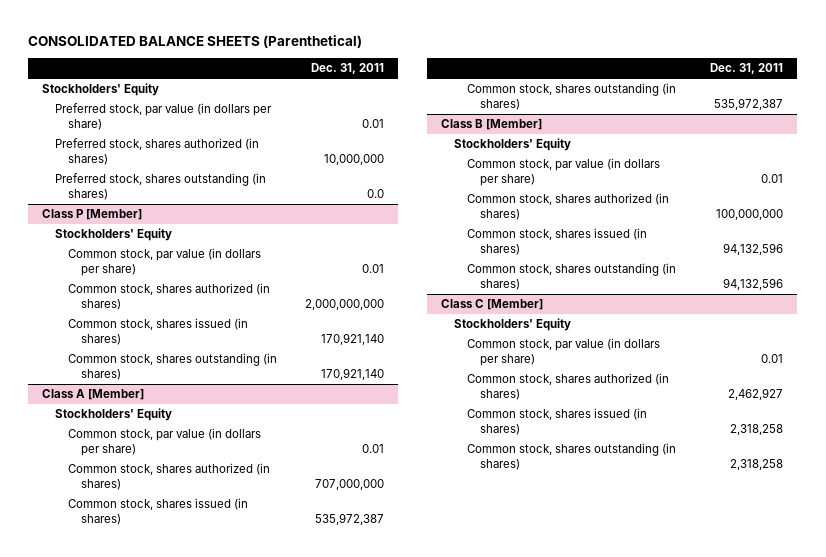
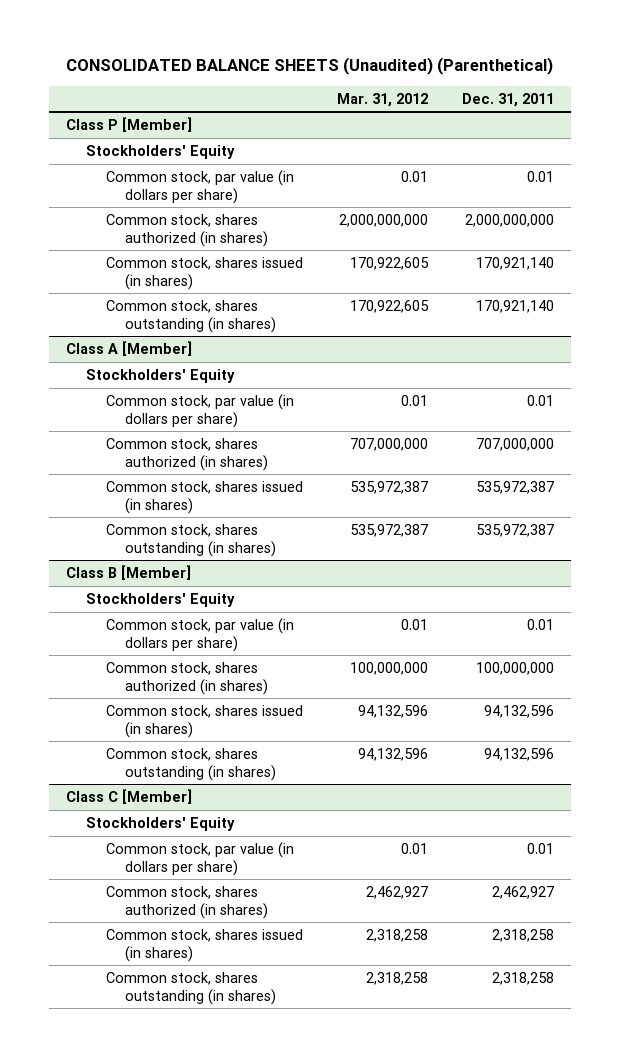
- CONSOLIDATED BALANCE SHEETS (Parenthetical)
+ CONSOLIDATED BALANCE SHEETS (Unaudited) (Parenthetical)
- | Dec. 31, 2011
+ | Mar. 31, 2012 | Dec. 31, 2011
- Stockholders' Equity
- Preferred stock, par value (in dollars per share) | 0.01
- Preferred stock, shares authorized (in shares) | 10,000,000
- Preferred stock, shares outstanding (in shares) | 0.0

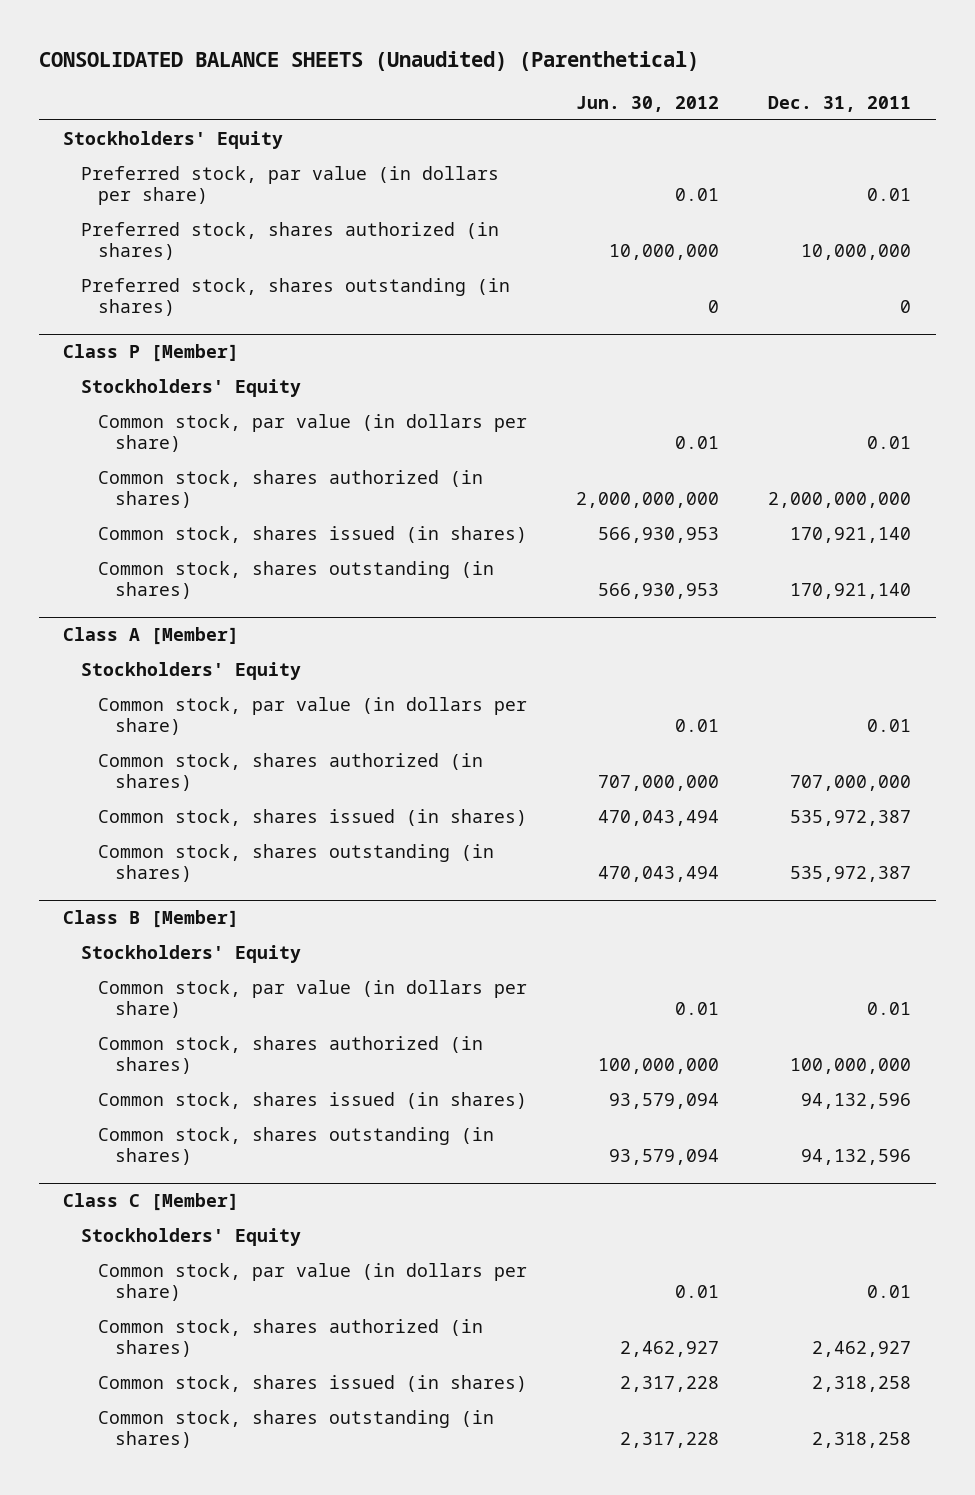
- | Mar. 31, 2012 | Dec. 31, 2011
+ | Jun. 30, 2012 | Dec. 31, 2011
+ Stockholders' Equity
+ Preferred stock, par value (in dollars per share) | 0.01 | 0.01
+ Preferred stock, shares authorized (in shares) | 10,000,000 | 10,000,000
+ Preferred stock, shares outstanding (in shares) | 0 | 0

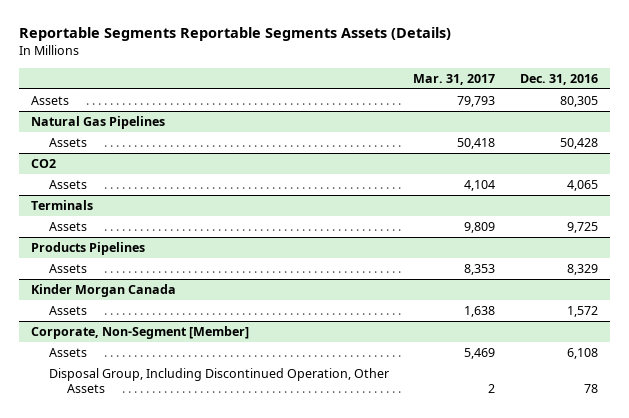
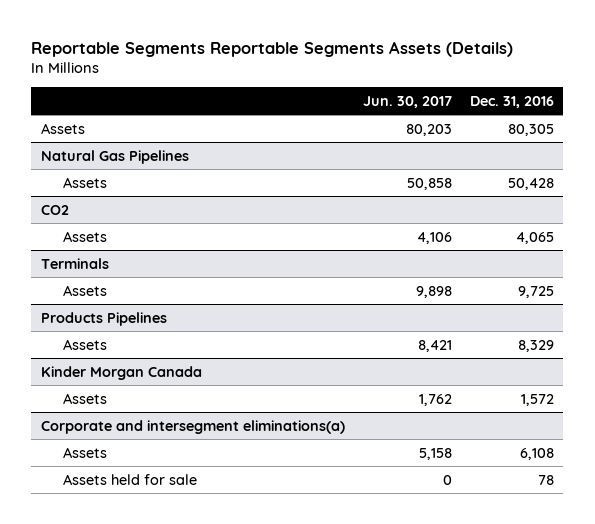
- | Mar. 31, 2017 | Dec. 31, 2016
+ | Jun. 30, 2017 | Dec. 31, 2016
- Corporate, Non-Segment [Member]
+ Corporate and intersegment eliminations(a)
- Disposal Group, Including Discontinued Operation, Other Assets | 2 | 78
+ Assets held for sale | 0 | 78

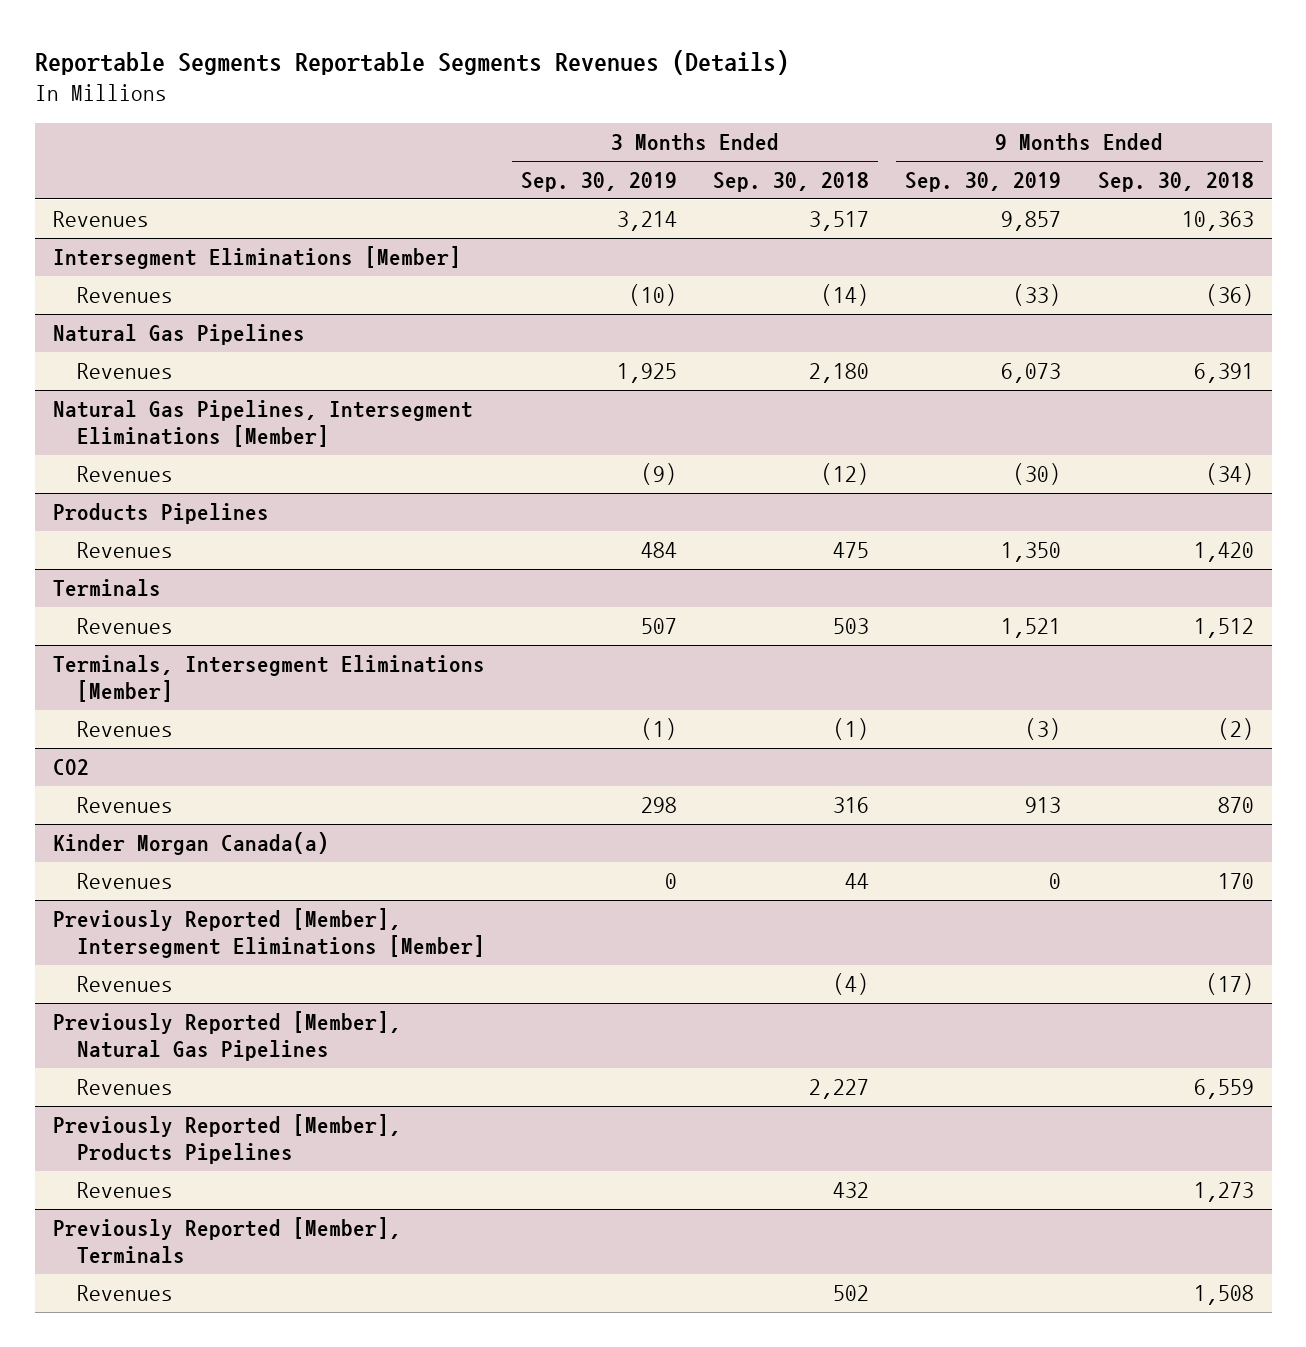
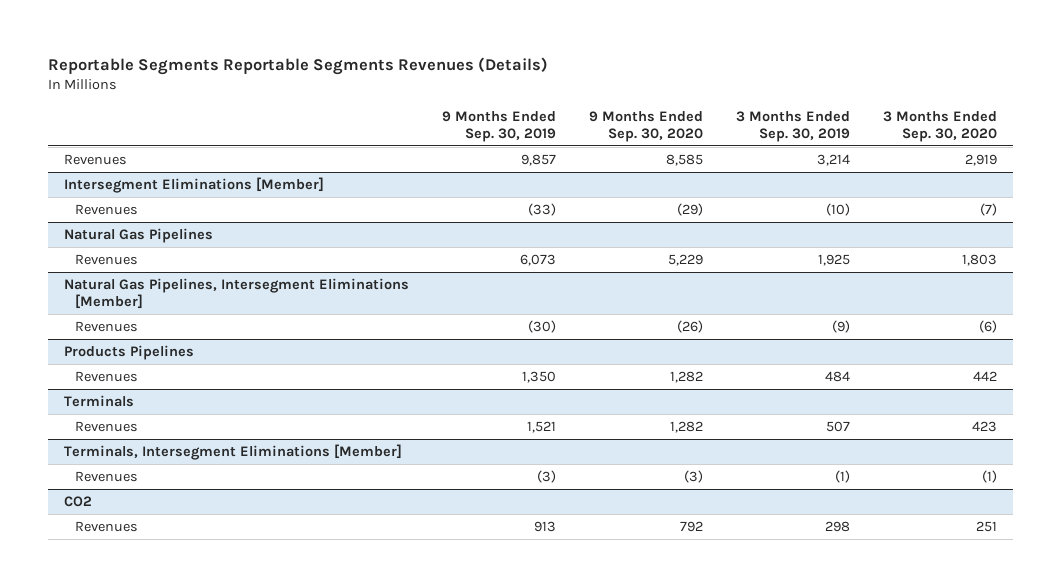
- | 3 Months Ended Sep. 30, 2019 | 3 Months Ended Sep. 30, 2018 | 9 Months Ended Sep. 30, 2019 | 9 Months Ended Sep. 30, 2018
+ | 9 Months Ended Sep. 30, 2019 | 9 Months Ended Sep. 30, 2020 | 3 Months Ended Sep. 30, 2019 | 3 Months Ended Sep. 30, 2020
- Kinder Morgan Canada(a)
- Revenues | 0 | 44 | 0 | 170
- Previously Reported [Member], Intersegment Eliminations [Member]
- Revenues | | (4) | | (17)
- Previously Reported [Member], Natural Gas Pipelines
- Revenues | | 2,227 | | 6,559
- Previously Reported [Member], Products Pipelines
- Revenues | | 432 | | 1,273
- Previously Reported [Member], Terminals
- Revenues | | 502 | | 1,508

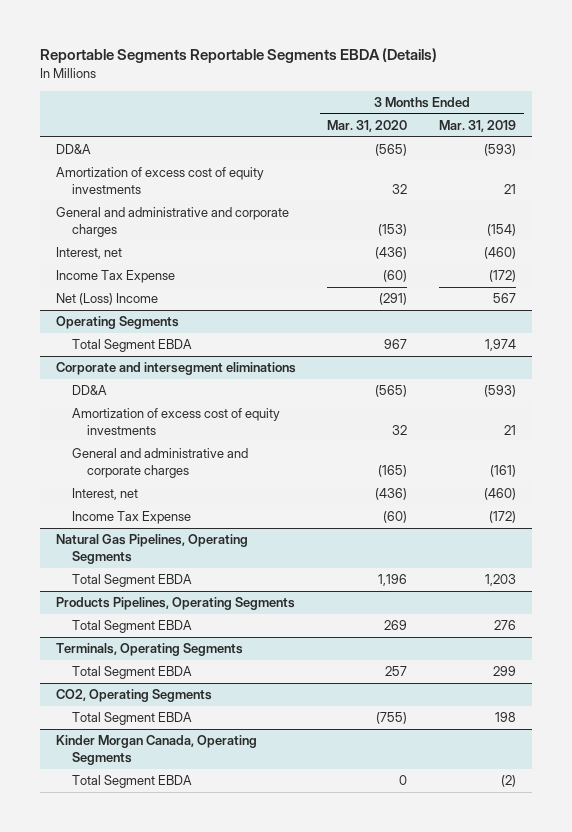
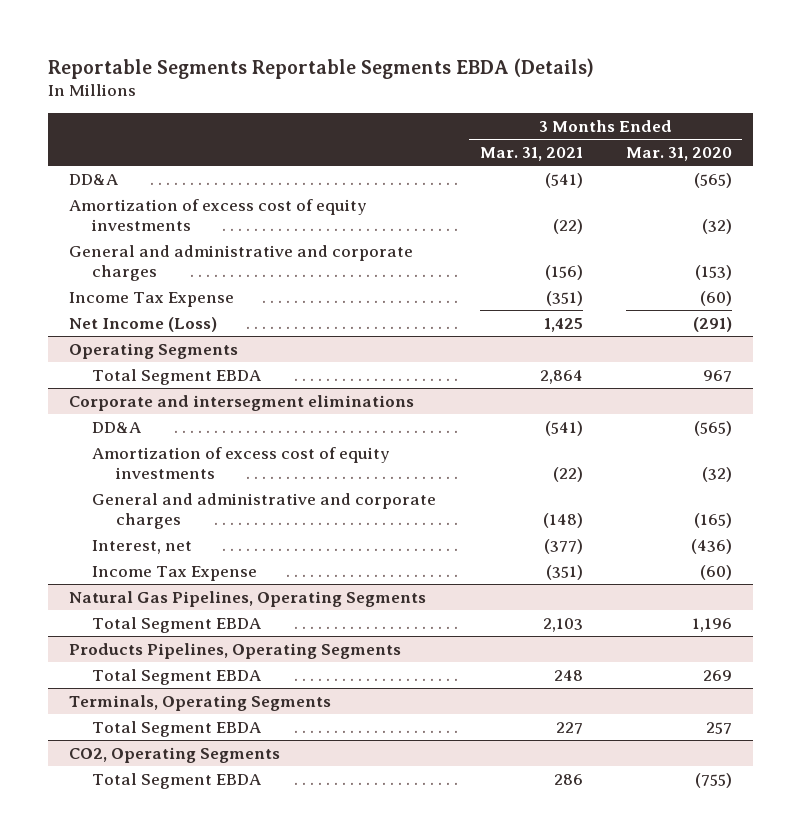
- | 3 Months Ended Mar. 31, 2020 | 3 Months Ended Mar. 31, 2019
+ | 3 Months Ended Mar. 31, 2021 | 3 Months Ended Mar. 31, 2020
- Amortization of excess cost of equity investments | 32 | 21
+ Amortization of excess cost of equity investments | (22) | (32)
- Interest, net | (436) | (460)
- Net (Loss) Income | (291) | 567
+ Net Income (Loss) | 1,425 | (291)
@ Corporate and intersegment eliminations
- Amortization of excess cost of equity investments | 32 | 21
+ Amortization of excess cost of equity investments | (22) | (32)
- Kinder Morgan Canada, Operating Segments
- Total Segment EBDA | 0 | (2)

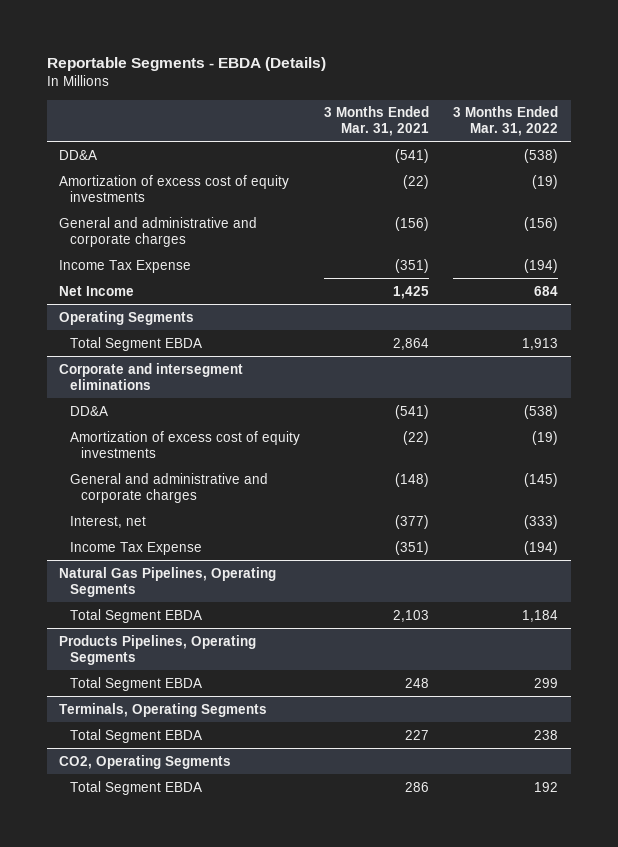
- Reportable Segments Reportable Segments EBDA (Details)
+ Reportable Segments - EBDA (Details)
- | 3 Months Ended Mar. 31, 2021 | 3 Months Ended Mar. 31, 2020
+ | 3 Months Ended Mar. 31, 2021 | 3 Months Ended Mar. 31, 2022
- Net Income (Loss) | 1,425 | (291)
+ Net Income | 1,425 | 684

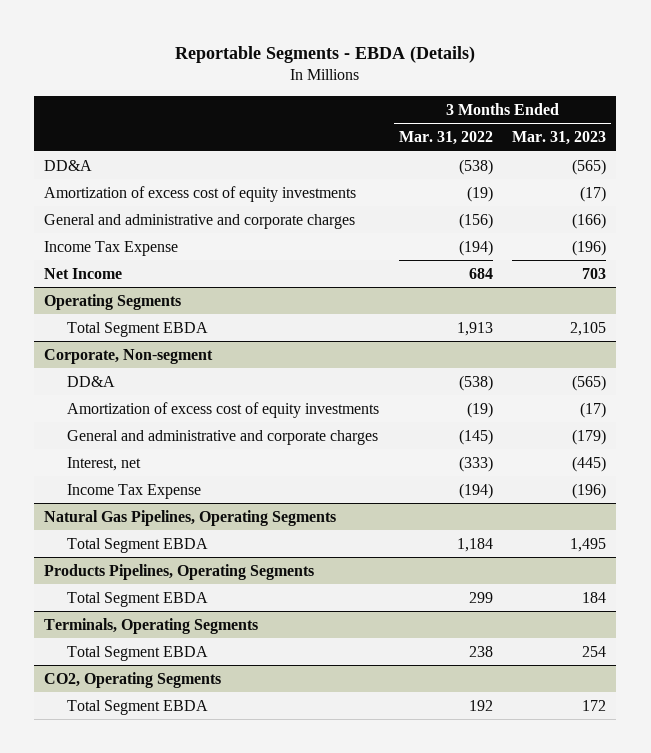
- | 3 Months Ended Mar. 31, 2021 | 3 Months Ended Mar. 31, 2022
+ | 3 Months Ended Mar. 31, 2022 | 3 Months Ended Mar. 31, 2023
- Corporate and intersegment eliminations
+ Corporate, Non-segment

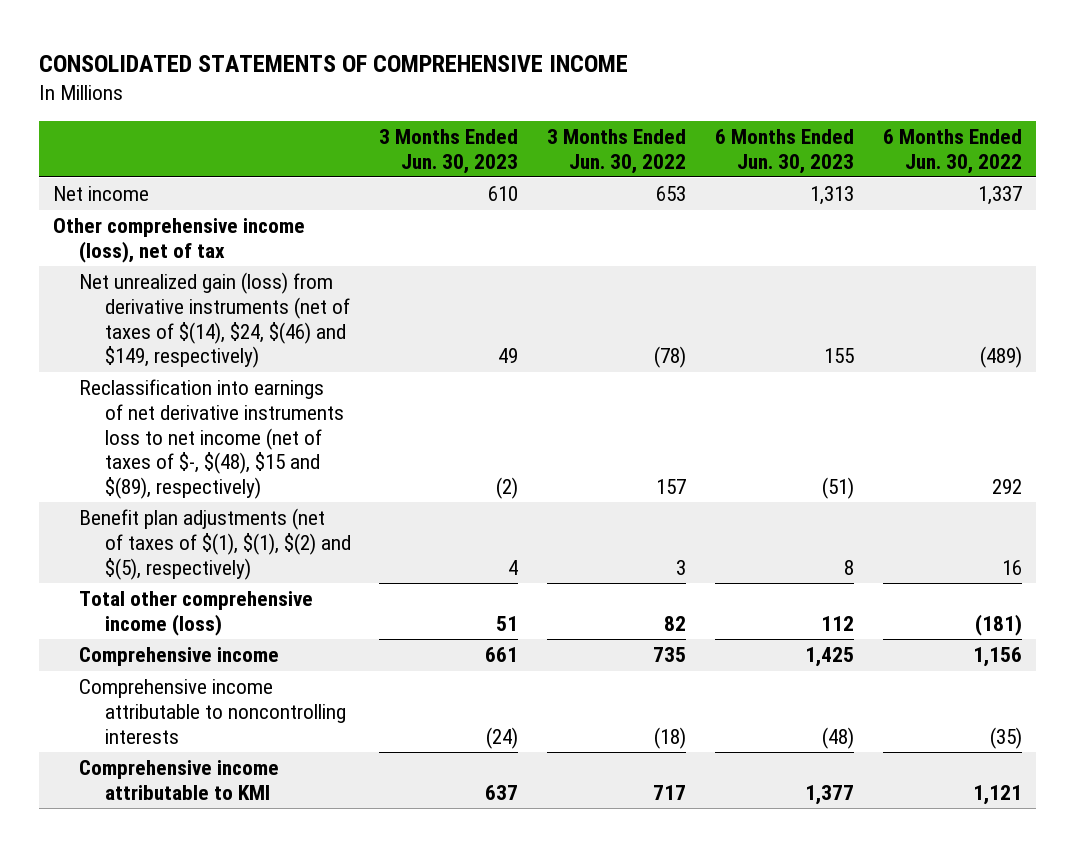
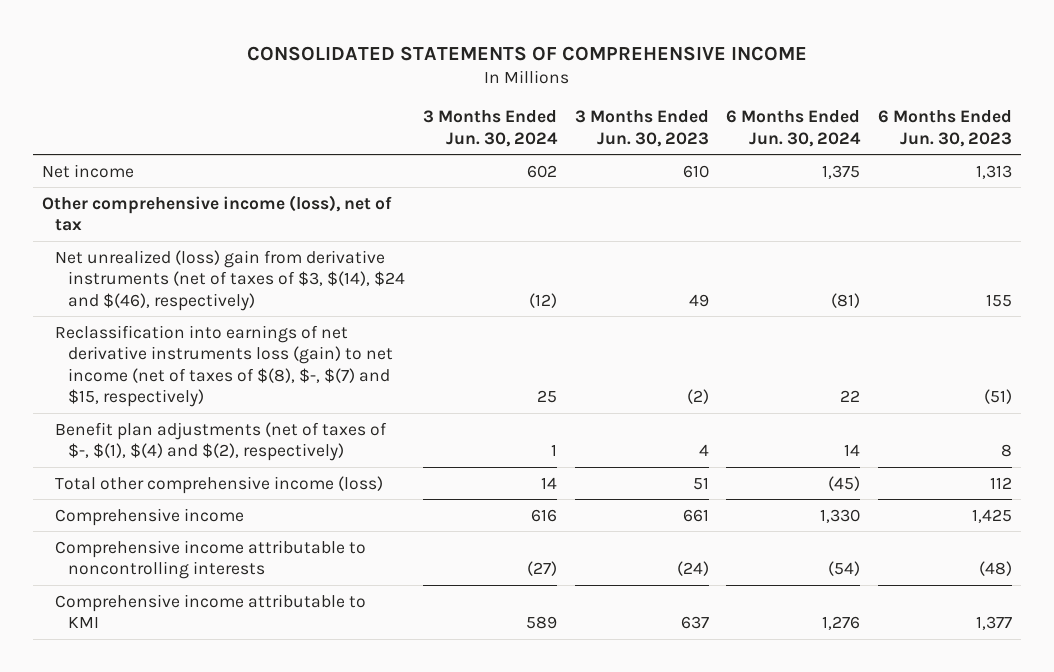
- | 3 Months Ended Jun. 30, 2023 | 3 Months Ended Jun. 30, 2022 | 6 Months Ended Jun. 30, 2023 | 6 Months Ended Jun. 30, 2022
+ | 3 Months Ended Jun. 30, 2024 | 3 Months Ended Jun. 30, 2023 | 6 Months Ended Jun. 30, 2024 | 6 Months Ended Jun. 30, 2023
- Net unrealized gain (loss) from derivative instruments (net of taxes of $(14), $24, $(46) and $149, respectively) | 49 | (78) | 155 | (489)
- Reclassification into earnings of net derivative instruments loss to net income (net of taxes of $-, $(48), $15 and $(89), respectively) | (2) | 157 | (51) | 292
- Benefit plan adjustments (net of taxes of $(1), $(1), $(2) and $(5), respectively) | 4 | 3 | 8 | 16
+ Net unrealized (loss) gain from derivative instruments (net of taxes of $3, $(14), $24 and $(46), respectively) | (12) | 49 | (81) | 155
+ Reclassification into earnings of net derivative instruments loss (gain) to net income (net of taxes of $(8), $-, $(7) and $15, respectively) | 25 | (2) | 22 | (51)
+ Benefit plan adjustments (net of taxes of $-, $(1), $(4) and $(2), respectively) | 1 | 4 | 14 | 8

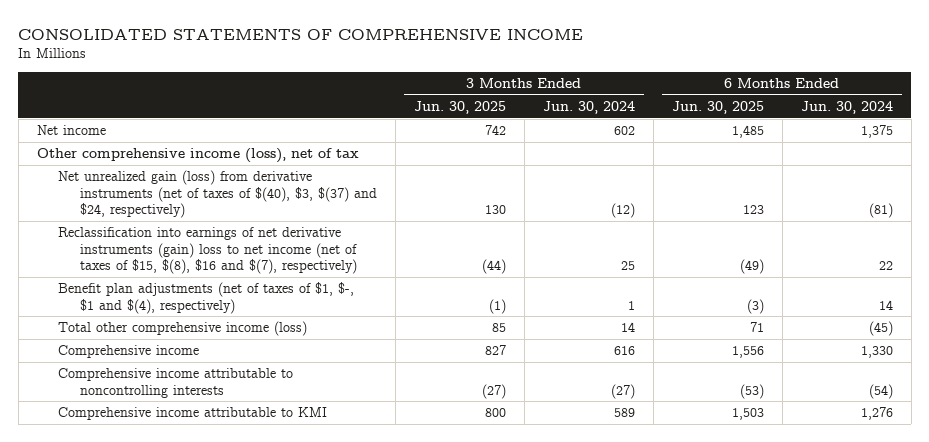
- | 3 Months Ended Jun. 30, 2024 | 3 Months Ended Jun. 30, 2023 | 6 Months Ended Jun. 30, 2024 | 6 Months Ended Jun. 30, 2023
+ | 3 Months Ended Jun. 30, 2025 | 3 Months Ended Jun. 30, 2024 | 6 Months Ended Jun. 30, 2025 | 6 Months Ended Jun. 30, 2024
- Net unrealized (loss) gain from derivative instruments (net of taxes of $3, $(14), $24 and $(46), respectively) | (12) | 49 | (81) | 155
- Reclassification into earnings of net derivative instruments loss (gain) to net income (net of taxes of $(8), $-, $(7) and $15, respectively) | 25 | (2) | 22 | (51)
- Benefit plan adjustments (net of taxes of $-, $(1), $(4) and $(2), respectively) | 1 | 4 | 14 | 8
+ Net unrealized gain (loss) from derivative instruments (net of taxes of $(40), $3, $(37) and $24, respectively) | 130 | (12) | 123 | (81)
+ Reclassification into earnings of net derivative instruments (gain) loss to net income (net of taxes of $15, $(8), $16 and $(7), respectively) | (44) | 25 | (49) | 22
+ Benefit plan adjustments (net of taxes of $1, $-, $1 and $(4), respectively) | (1) | 1 | (3) | 14

